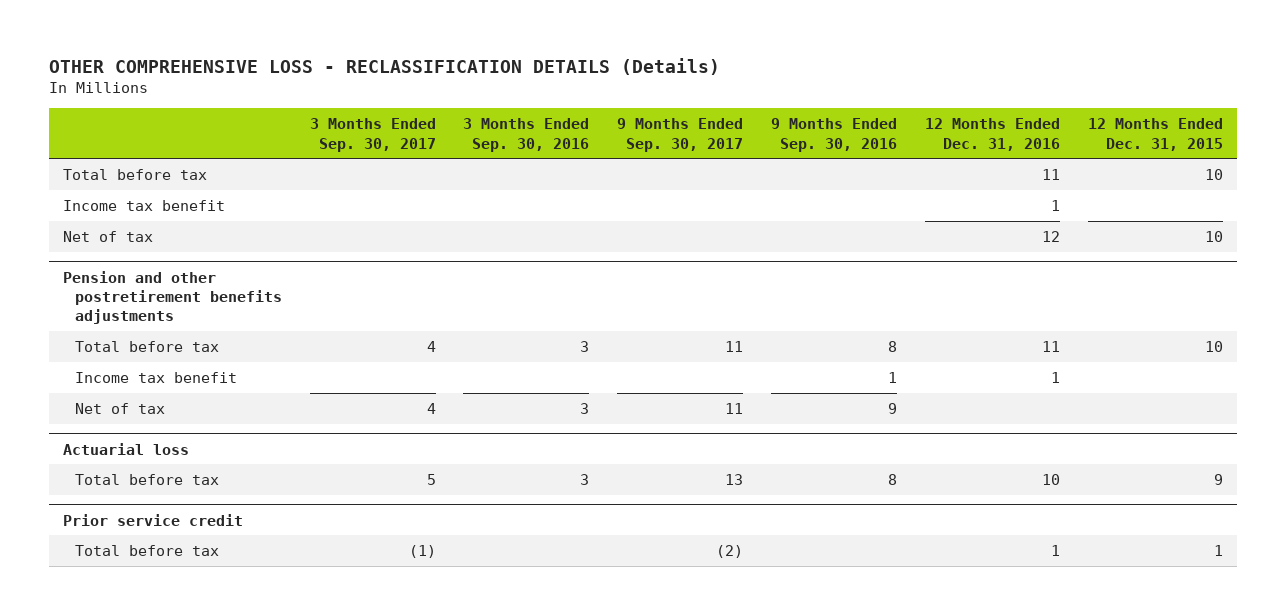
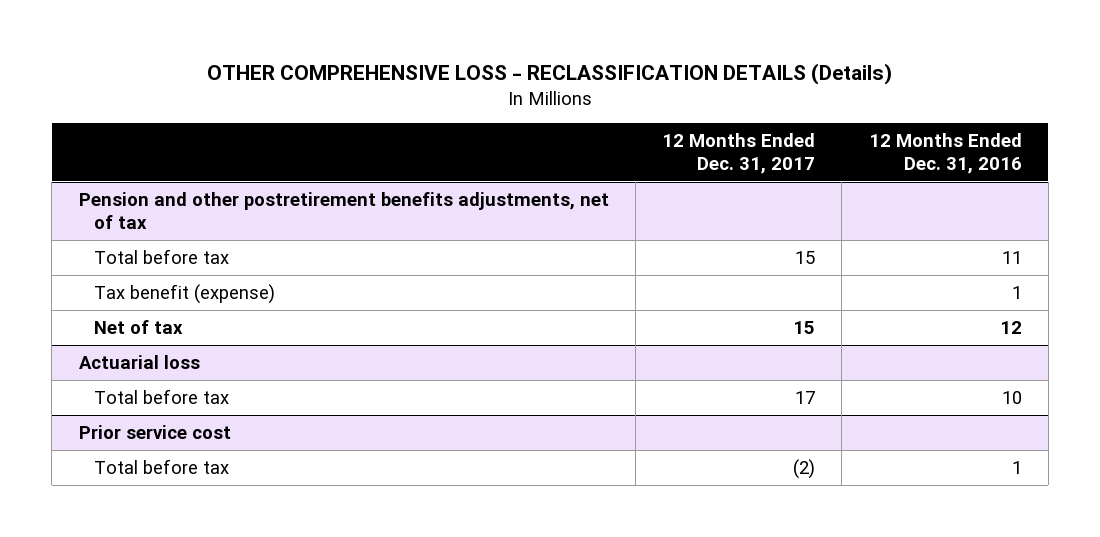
- | 3 Months Ended Sep. 30, 2017 | 3 Months Ended Sep. 30, 2016 | 9 Months Ended Sep. 30, 2017 | 9 Months Ended Sep. 30, 2016 | 12 Months Ended Dec. 31, 2016 | 12 Months Ended Dec. 31, 2015
+ | 12 Months Ended Dec. 31, 2017 | 12 Months Ended Dec. 31, 2016
+ Pension and other postretirement benefits adjustments, net of tax
- Income tax benefit | | | | | 1 |
+ Tax benefit (expense) | | 1
- Pension and other postretirement benefits adjustments
- Total before tax | 4 | 3 | 11 | 8 | 11 | 10
- Income tax benefit | | | | 1 | 1 |
- Net of tax | 4 | 3 | 11 | 9 | |
- Prior service credit
+ Prior service cost

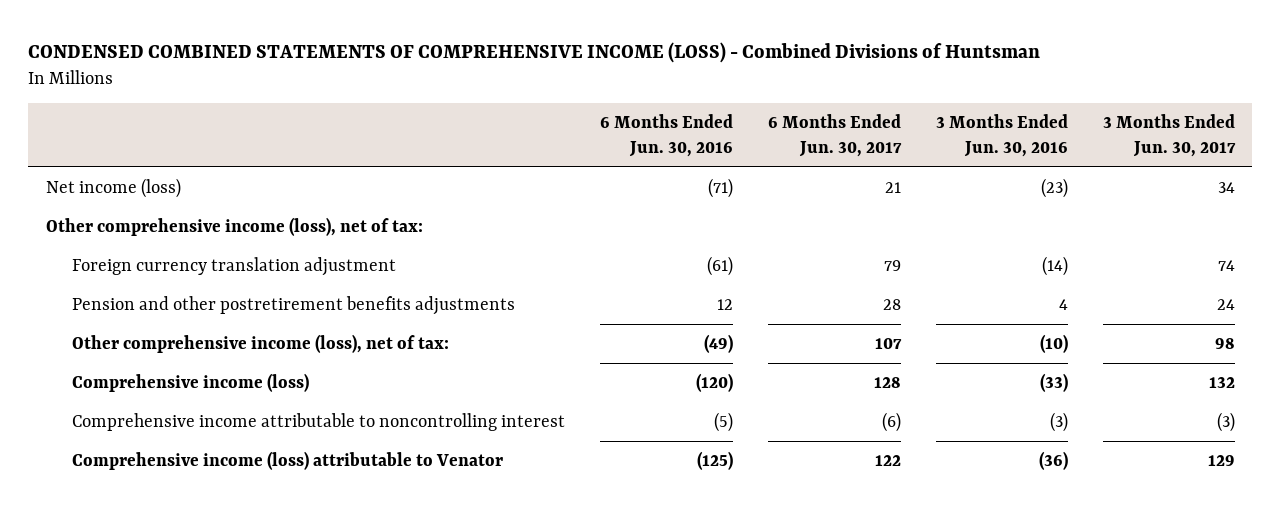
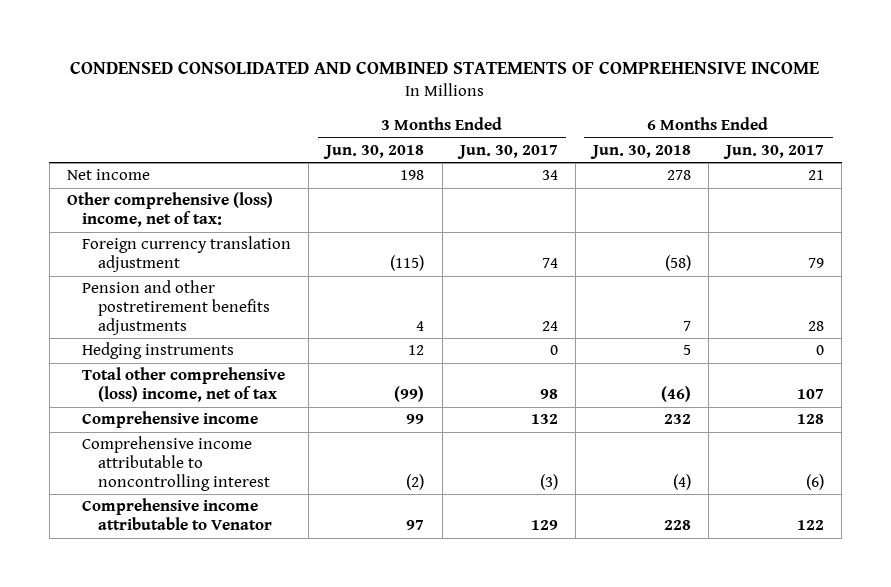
- CONDENSED COMBINED STATEMENTS OF COMPREHENSIVE INCOME (LOSS) - Combined Divisions of Huntsman
+ CONDENSED CONSOLIDATED AND COMBINED STATEMENTS OF COMPREHENSIVE INCOME
- | 6 Months Ended Jun. 30, 2016 | 6 Months Ended Jun. 30, 2017 | 3 Months Ended Jun. 30, 2016 | 3 Months Ended Jun. 30, 2017
+ | 3 Months Ended Jun. 30, 2018 | 3 Months Ended Jun. 30, 2017 | 6 Months Ended Jun. 30, 2018 | 6 Months Ended Jun. 30, 2017
- Net income (loss) | (71) | 21 | (23) | 34
- Other comprehensive income (loss), net of tax:
+ Net income | 198 | 34 | 278 | 21
+ Other comprehensive (loss) income, net of tax:
- Other comprehensive income (loss), net of tax: | (49) | 107 | (10) | 98
- Comprehensive income (loss) | (120) | 128 | (33) | 132
+ Hedging instruments | 12 | 0 | 5 | 0
+ Total other comprehensive (loss) income, net of tax | (99) | 98 | (46) | 107
+ Comprehensive income | 99 | 132 | 232 | 128
- Comprehensive income (loss) attributable to Venator | (125) | 122 | (36) | 129
+ Comprehensive income attributable to Venator | 97 | 129 | 228 | 122

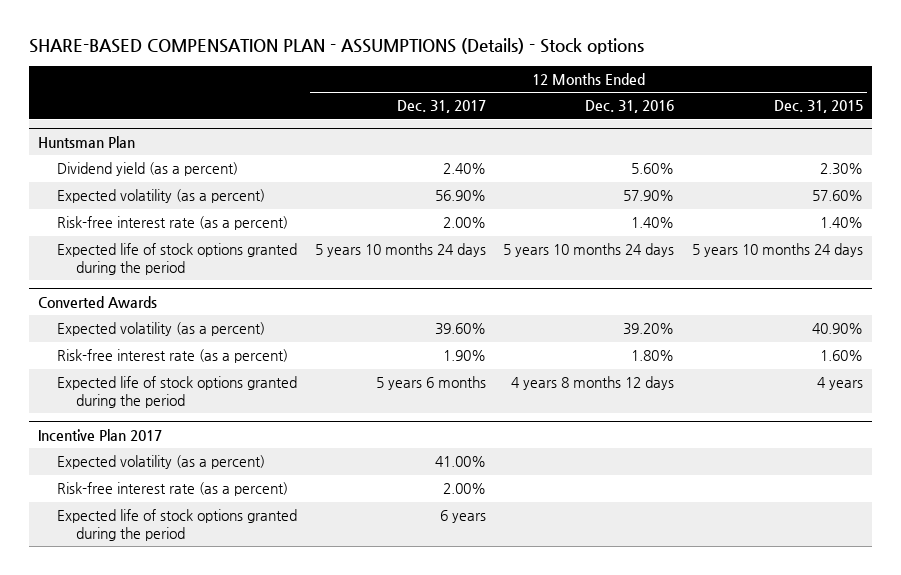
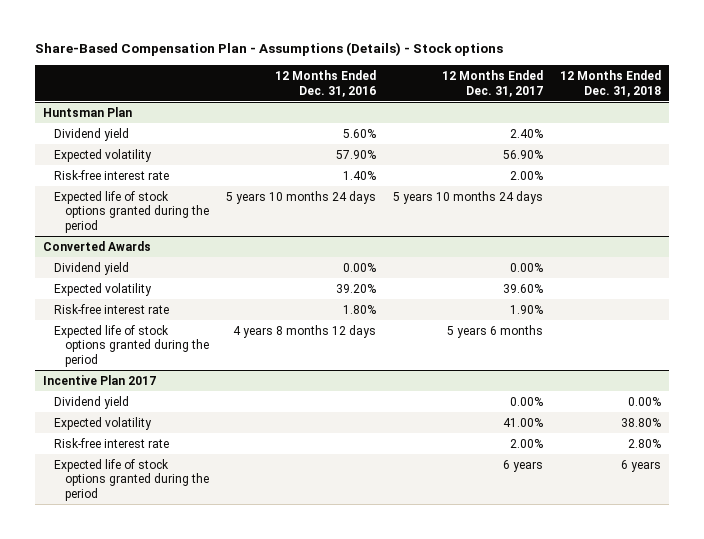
- SHARE-BASED COMPENSATION PLAN - ASSUMPTIONS (Details) - Stock options
+ Share-Based Compensation Plan - Assumptions (Details) - Stock options
- | 12 Months Ended Dec. 31, 2017 | 12 Months Ended Dec. 31, 2016 | 12 Months Ended Dec. 31, 2015
+ | 12 Months Ended Dec. 31, 2016 | 12 Months Ended Dec. 31, 2017 | 12 Months Ended Dec. 31, 2018
@ Huntsman Plan
- Dividend yield (as a percent) | 2.40% | 5.60% | 2.30%
- Expected volatility (as a percent) | 56.90% | 57.90% | 57.60%
- Risk-free interest rate (as a percent) | 2.00% | 1.40% | 1.40%
+ Dividend yield | 5.60% | 2.40% |
+ Expected volatility | 57.90% | 56.90% |
+ Risk-free interest rate | 1.40% | 2.00% |
@ Converted Awards
- Expected volatility (as a percent) | 39.60% | 39.20% | 40.90%
- Risk-free interest rate (as a percent) | 1.90% | 1.80% | 1.60%
+ Dividend yield | 0.00% | 0.00% |
+ Expected volatility | 39.20% | 39.60% |
+ Risk-free interest rate | 1.80% | 1.90% |
@ Incentive Plan 2017
- Expected volatility (as a percent) | 41.00% | |
- Risk-free interest rate (as a percent) | 2.00% | |
+ Dividend yield | | 0.00% | 0.00%
+ Expected volatility | | 41.00% | 38.80%
+ Risk-free interest rate | | 2.00% | 2.80%

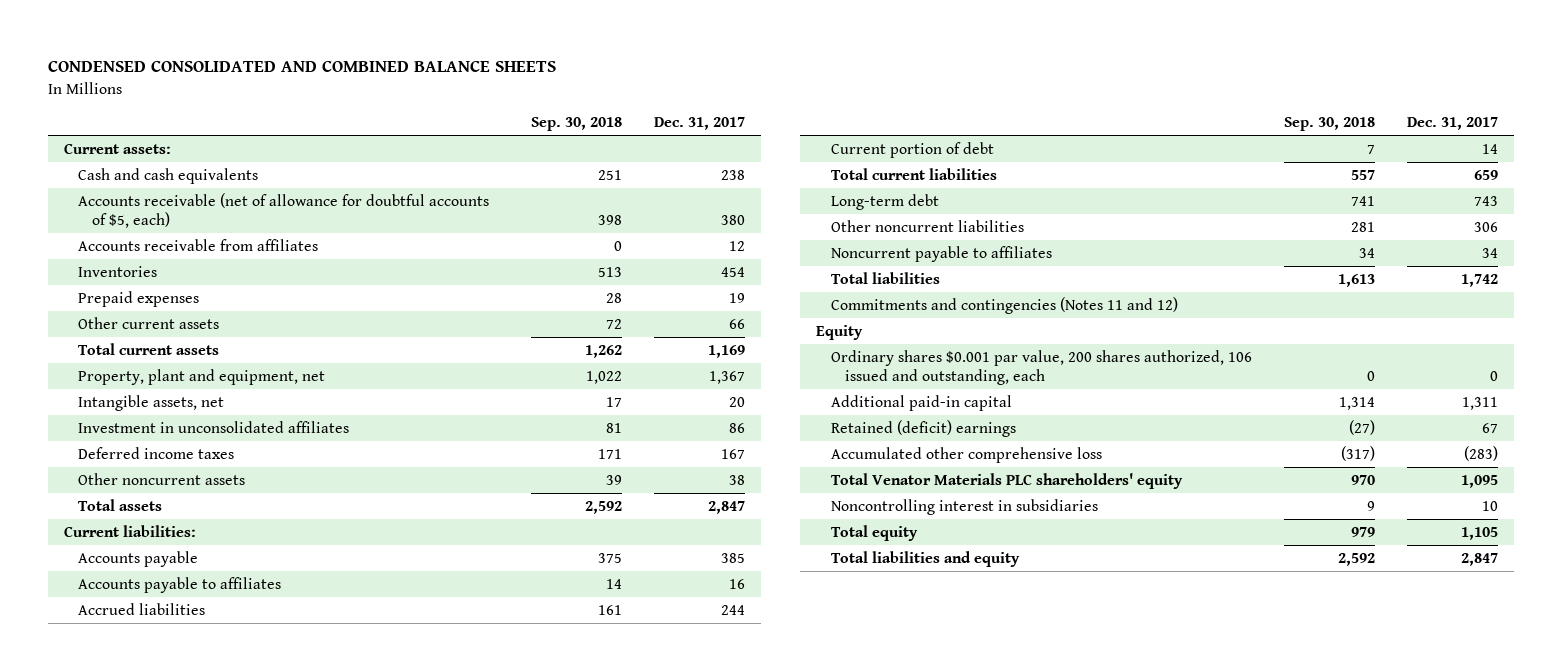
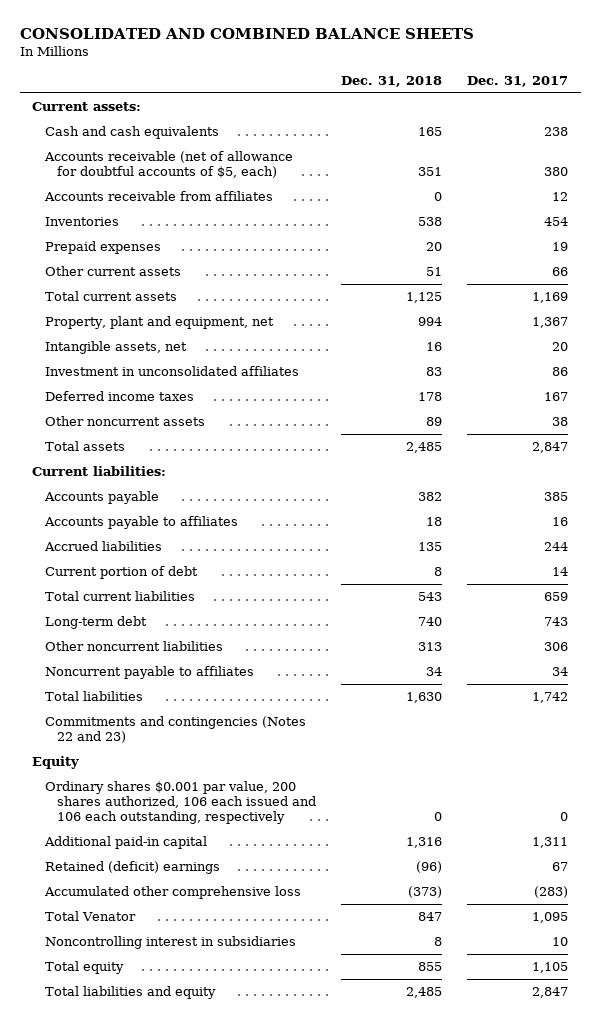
- CONDENSED CONSOLIDATED AND COMBINED BALANCE SHEETS
+ CONSOLIDATED AND COMBINED BALANCE SHEETS
- | Sep. 30, 2018 | Dec. 31, 2017
+ | Dec. 31, 2018 | Dec. 31, 2017
- Commitments and contingencies (Notes 11 and 12)
+ Commitments and contingencies (Notes 22 and 23)
- Ordinary shares $0.001 par value, 200 shares authorized, 106 issued and outstanding, each | 0 | 0
+ Ordinary shares $0.001 par value, 200 shares authorized, 106 each issued and 106 each outstanding, respectively | 0 | 0
- Total Venator Materials PLC shareholders' equity | 970 | 1,095
+ Total Venator | 847 | 1,095

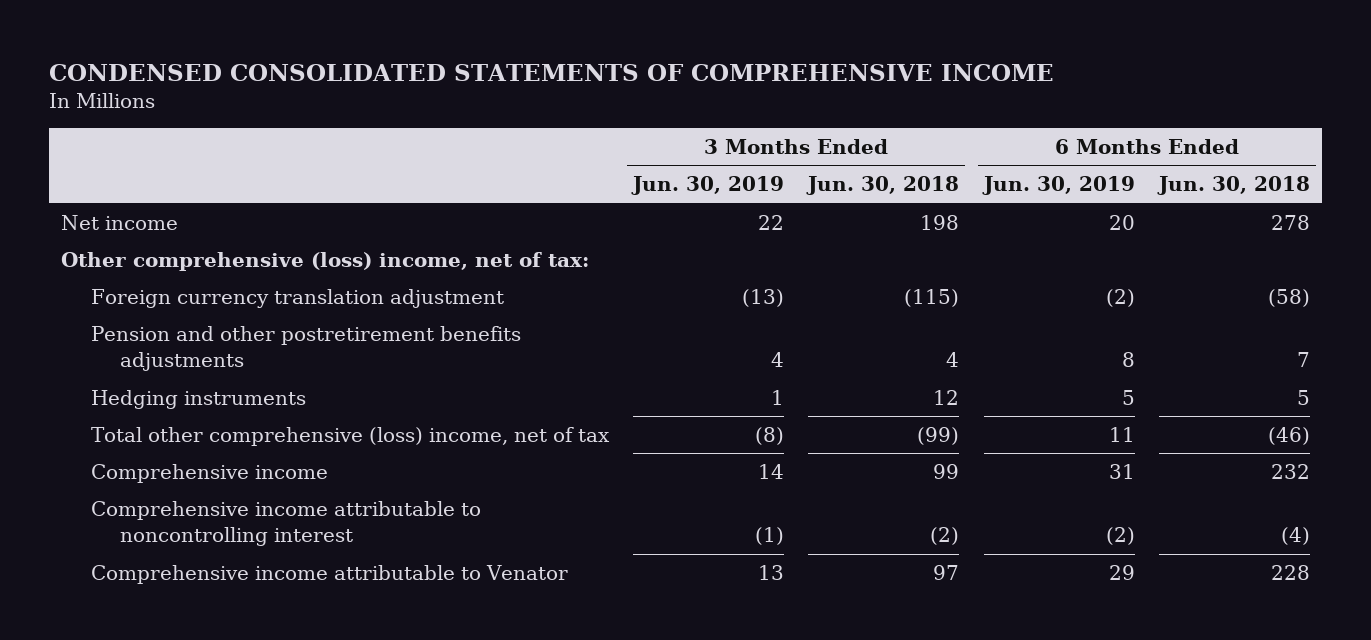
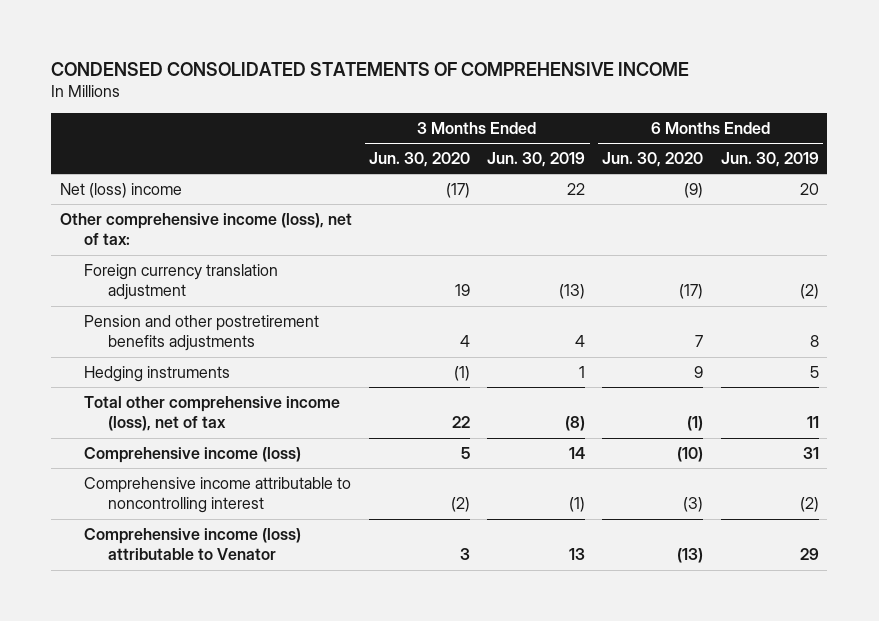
- | 3 Months Ended Jun. 30, 2019 | 3 Months Ended Jun. 30, 2018 | 6 Months Ended Jun. 30, 2019 | 6 Months Ended Jun. 30, 2018
+ | 3 Months Ended Jun. 30, 2020 | 3 Months Ended Jun. 30, 2019 | 6 Months Ended Jun. 30, 2020 | 6 Months Ended Jun. 30, 2019
- Net income | 22 | 198 | 20 | 278
- Other comprehensive (loss) income, net of tax:
+ Net (loss) income | (17) | 22 | (9) | 20
+ Other comprehensive income (loss), net of tax:
- Total other comprehensive (loss) income, net of tax | (8) | (99) | 11 | (46)
- Comprehensive income | 14 | 99 | 31 | 232
+ Total other comprehensive income (loss), net of tax | 22 | (8) | (1) | 11
+ Comprehensive income (loss) | 5 | 14 | (10) | 31
- Comprehensive income attributable to Venator | 13 | 97 | 29 | 228
+ Comprehensive income (loss) attributable to Venator | 3 | 13 | (13) | 29

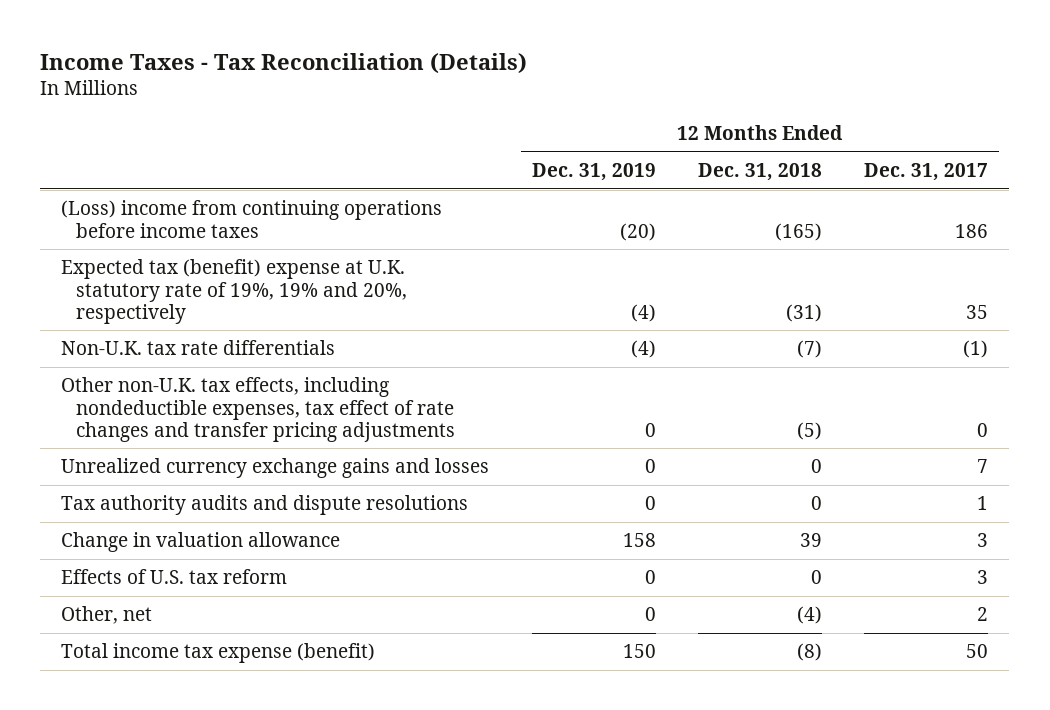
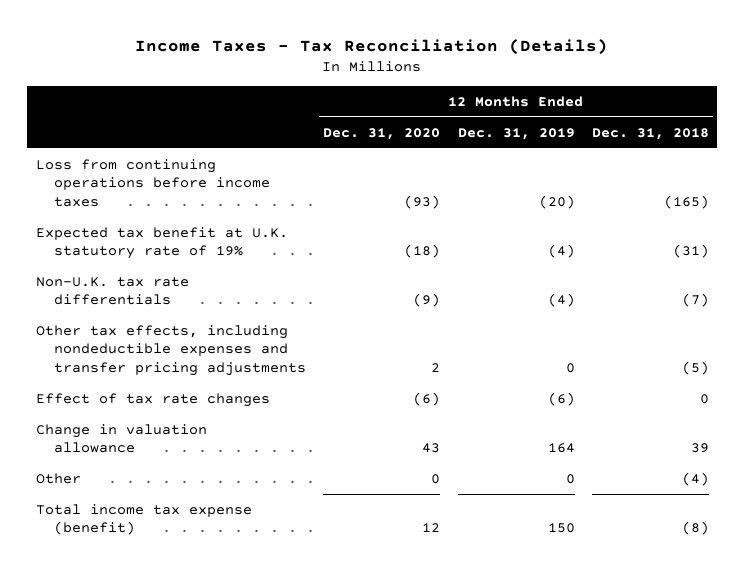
- | 12 Months Ended Dec. 31, 2019 | 12 Months Ended Dec. 31, 2018 | 12 Months Ended Dec. 31, 2017
+ | 12 Months Ended Dec. 31, 2020 | 12 Months Ended Dec. 31, 2019 | 12 Months Ended Dec. 31, 2018
- (Loss) income from continuing operations before income taxes | (20) | (165) | 186
- Expected tax (benefit) expense at U.K. statutory rate of 19%, 19% and 20%, respectively | (4) | (31) | 35
+ Loss from continuing operations before income taxes | (93) | (20) | (165)
+ Expected tax benefit at U.K. statutory rate of 19% | (18) | (4) | (31)
- Other non-U.K. tax effects, including nondeductible expenses, tax effect of rate changes and transfer pricing adjustments | 0 | (5) | 0
- Unrealized currency exchange gains and losses | 0 | 0 | 7
- Tax authority audits and dispute resolutions | 0 | 0 | 1
- Change in valuation allowance | 158 | 39 | 3
- Effects of U.S. tax reform | 0 | 0 | 3
- Other, net | 0 | (4) | 2
+ Other tax effects, including nondeductible expenses and transfer pricing adjustments | 2 | 0 | (5)
+ Effect of tax rate changes | (6) | (6) | 0
+ Change in valuation allowance | 43 | 164 | 39
+ Other | 0 | 0 | (4)

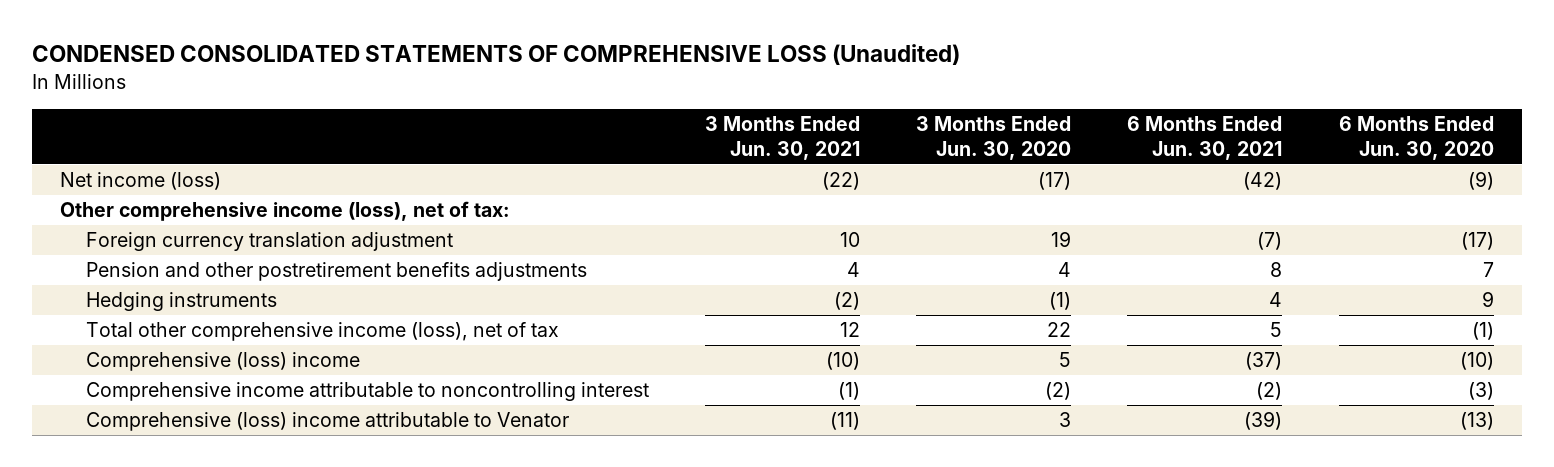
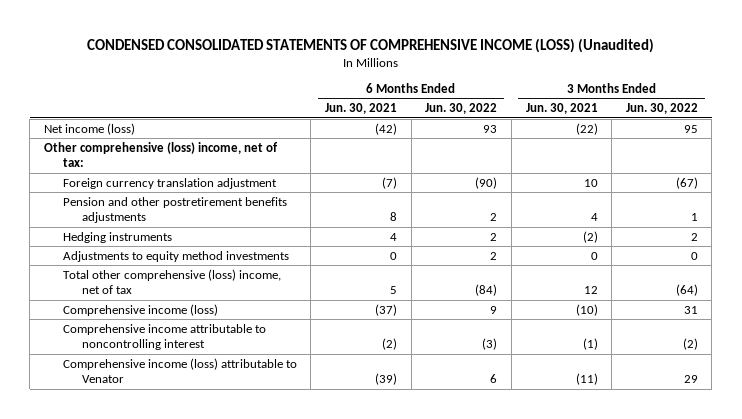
- CONDENSED CONSOLIDATED STATEMENTS OF COMPREHENSIVE LOSS (Unaudited)
+ CONDENSED CONSOLIDATED STATEMENTS OF COMPREHENSIVE INCOME (LOSS) (Unaudited)
- | 3 Months Ended Jun. 30, 2021 | 3 Months Ended Jun. 30, 2020 | 6 Months Ended Jun. 30, 2021 | 6 Months Ended Jun. 30, 2020
+ | 6 Months Ended Jun. 30, 2021 | 6 Months Ended Jun. 30, 2022 | 3 Months Ended Jun. 30, 2021 | 3 Months Ended Jun. 30, 2022
- Other comprehensive income (loss), net of tax:
+ Other comprehensive (loss) income, net of tax:
- Total other comprehensive income (loss), net of tax | 12 | 22 | 5 | (1)
- Comprehensive (loss) income | (10) | 5 | (37) | (10)
+ Adjustments to equity method investments | 0 | 2 | 0 | 0
+ Total other comprehensive (loss) income, net of tax | 5 | (84) | 12 | (64)
+ Comprehensive income (loss) | (37) | 9 | (10) | 31
- Comprehensive (loss) income attributable to Venator | (11) | 3 | (39) | (13)
+ Comprehensive income (loss) attributable to Venator | (39) | 6 | (11) | 29

